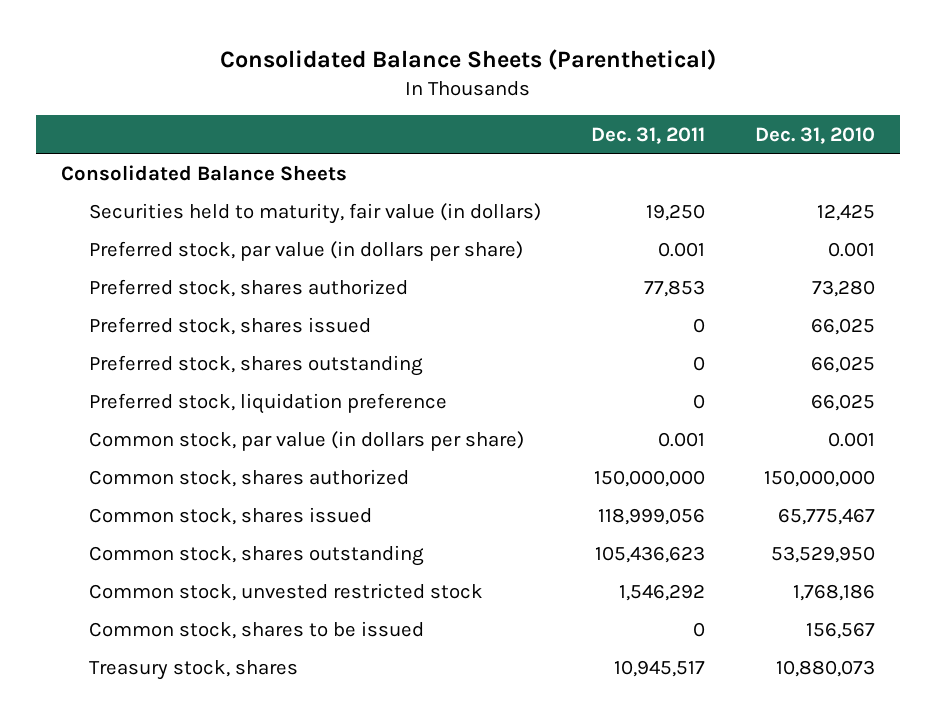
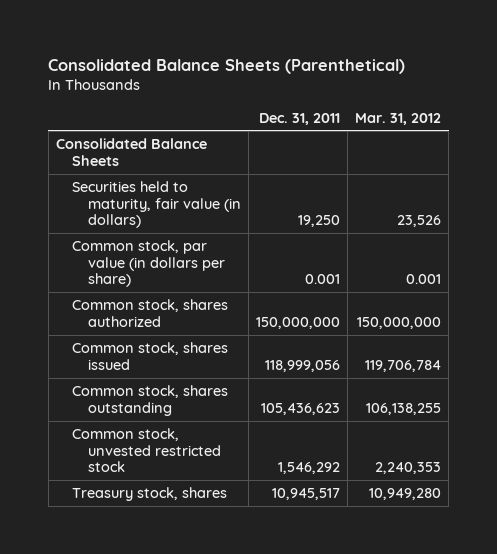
- | Dec. 31, 2011 | Dec. 31, 2010
+ | Dec. 31, 2011 | Mar. 31, 2012
- Preferred stock, par value (in dollars per share) | 0.001 | 0.001
- Preferred stock, shares authorized | 77,853 | 73,280
- Preferred stock, shares issued | 0 | 66,025
- Preferred stock, shares outstanding | 0 | 66,025
- Preferred stock, liquidation preference | 0 | 66,025
- Common stock, shares to be issued | 0 | 156,567

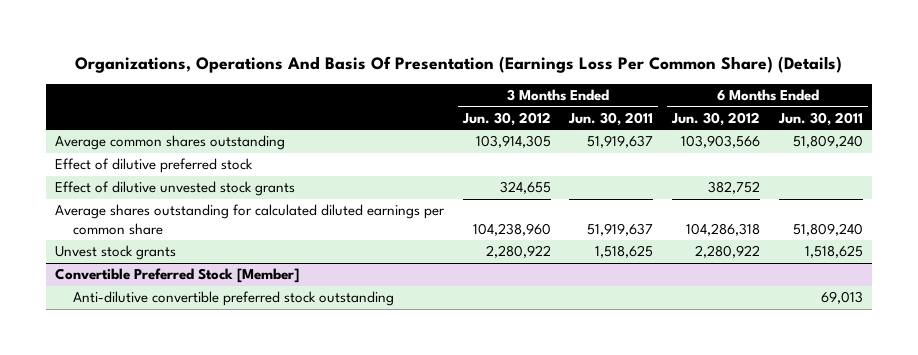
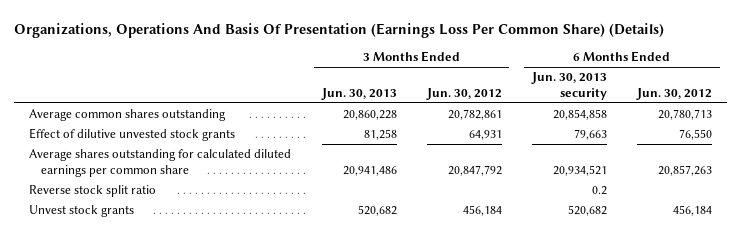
- | 3 Months Ended Jun. 30, 2012 | 3 Months Ended Jun. 30, 2011 | 6 Months Ended Jun. 30, 2012 | 6 Months Ended Jun. 30, 2011
+ | 3 Months Ended Jun. 30, 2013 | 3 Months Ended Jun. 30, 2012 | 6 Months Ended Jun. 30, 2013 security | 6 Months Ended Jun. 30, 2012
- Average common shares outstanding | 103,914,305 | 51,919,637 | 103,903,566 | 51,809,240
- Effect of dilutive preferred stock
- Effect of dilutive unvested stock grants | 324,655 | | 382,752 |
- Average shares outstanding for calculated diluted earnings per common share | 104,238,960 | 51,919,637 | 104,286,318 | 51,809,240
- Unvest stock grants | 2,280,922 | 1,518,625 | 2,280,922 | 1,518,625
- Convertible Preferred Stock [Member]
- Anti-dilutive convertible preferred stock outstanding | | | | 69,013
+ Average common shares outstanding | 20,860,228 | 20,782,861 | 20,854,858 | 20,780,713
+ Effect of dilutive unvested stock grants | 81,258 | 64,931 | 79,663 | 76,550
+ Average shares outstanding for calculated diluted earnings per common share | 20,941,486 | 20,847,792 | 20,934,521 | 20,857,263
+ Reverse stock split ratio | | | 0.2 |
+ Unvest stock grants | 520,682 | 456,184 | 520,682 | 456,184

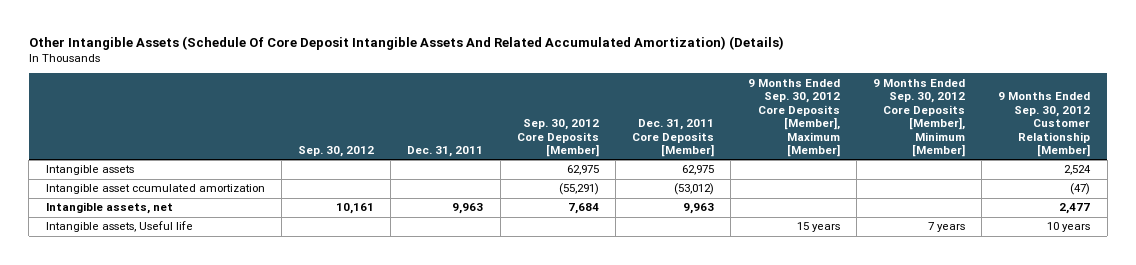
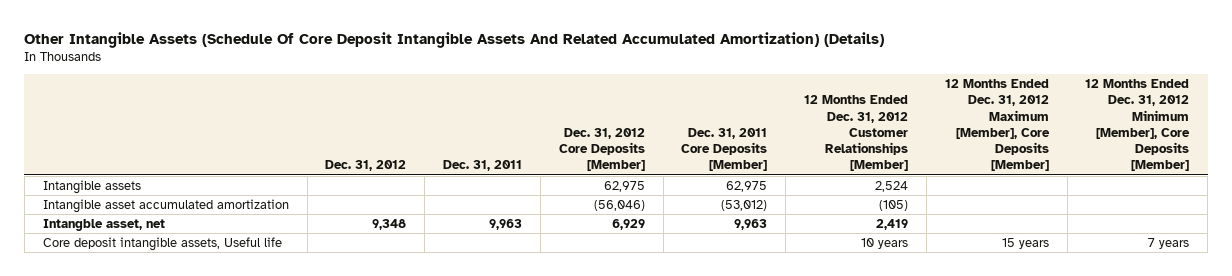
- | Sep. 30, 2012 | Dec. 31, 2011 | Sep. 30, 2012 Core Deposits [Member] | Dec. 31, 2011 Core Deposits [Member] | 9 Months Ended Sep. 30, 2012 Core Deposits [Member], Maximum [Member] | 9 Months Ended Sep. 30, 2012 Core Deposits [Member], Minimum [Member] | 9 Months Ended Sep. 30, 2012 Customer Relationship [Member]
+ | Dec. 31, 2012 | Dec. 31, 2011 | Dec. 31, 2012 Core Deposits [Member] | Dec. 31, 2011 Core Deposits [Member] | 12 Months Ended Dec. 31, 2012 Customer Relationships [Member] | 12 Months Ended Dec. 31, 2012 Maximum [Member], Core Deposits [Member] | 12 Months Ended Dec. 31, 2012 Minimum [Member], Core Deposits [Member]
- Intangible asset ccumulated amortization | | | (55,291) | (53,012) | | | (47)
- Intangible assets, net | 10,161 | 9,963 | 7,684 | 9,963 | | | 2,477
- Intangible assets, Useful life | | | | | 15 years | 7 years | 10 years
+ Intangible asset accumulated amortization | | | (56,046) | (53,012) | (105) | |
+ Intangble asset, net | 9,348 | 9,963 | 6,929 | 9,963 | 2,419 | |
+ Core deposit intangible assets, Useful life | | | | | 10 years | 15 years | 7 years

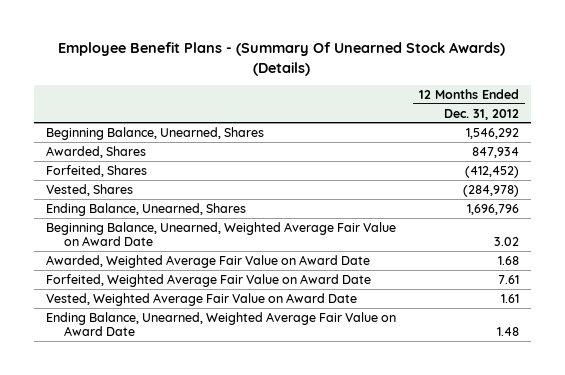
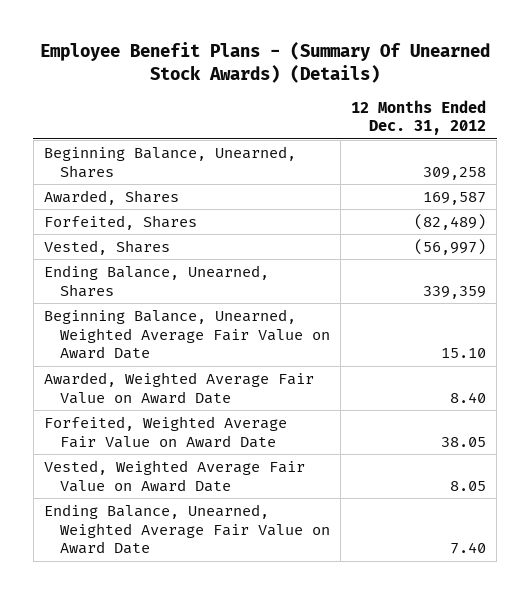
- Beginning Balance, Unearned, Shares | 1,546,292
- Awarded, Shares | 847,934
- Forfeited, Shares | (412,452)
- Vested, Shares | (284,978)
- Ending Balance, Unearned, Shares | 1,696,796
- Beginning Balance, Unearned, Weighted Average Fair Value on Award Date | 3.02
- Awarded, Weighted Average Fair Value on Award Date | 1.68
- Forfeited, Weighted Average Fair Value on Award Date | 7.61
- Vested, Weighted Average Fair Value on Award Date | 1.61
- Ending Balance, Unearned, Weighted Average Fair Value on Award Date | 1.48
+ Beginning Balance, Unearned, Shares | 309,258
+ Awarded, Shares | 169,587
+ Forfeited, Shares | (82,489)
+ Vested, Shares | (56,997)
+ Ending Balance, Unearned, Shares | 339,359
+ Beginning Balance, Unearned, Weighted Average Fair Value on Award Date | 15.10
+ Awarded, Weighted Average Fair Value on Award Date | 8.40
+ Forfeited, Weighted Average Fair Value on Award Date | 38.05
+ Vested, Weighted Average Fair Value on Award Date | 8.05
+ Ending Balance, Unearned, Weighted Average Fair Value on Award Date | 7.40

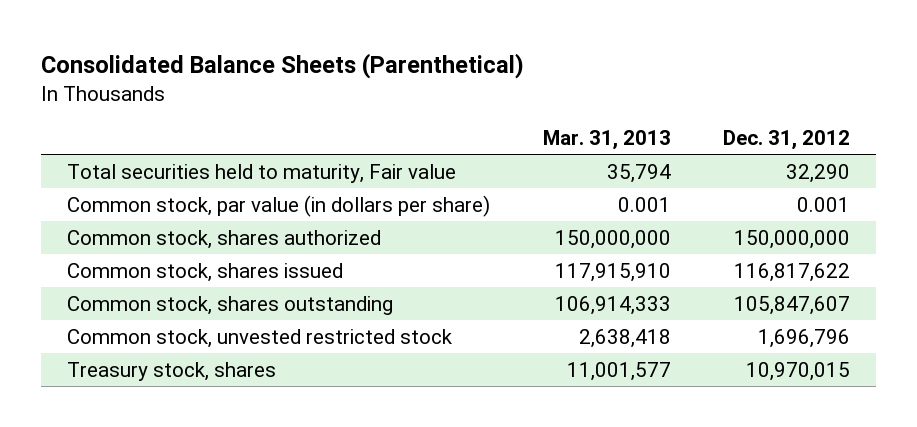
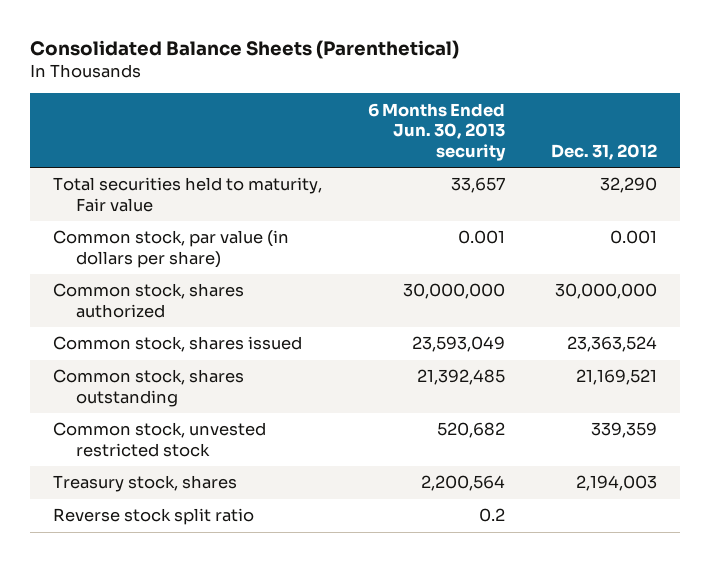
- | Mar. 31, 2013 | Dec. 31, 2012
+ | 6 Months Ended Jun. 30, 2013 security | Dec. 31, 2012
- Common stock, shares authorized | 150,000,000 | 150,000,000
- Common stock, shares issued | 117,915,910 | 116,817,622
- Common stock, shares outstanding | 106,914,333 | 105,847,607
- Common stock, unvested restricted stock | 2,638,418 | 1,696,796
- Treasury stock, shares | 11,001,577 | 10,970,015
+ Common stock, shares authorized | 30,000,000 | 30,000,000
+ Common stock, shares issued | 23,593,049 | 23,363,524
+ Common stock, shares outstanding | 21,392,485 | 21,169,521
+ Common stock, unvested restricted stock | 520,682 | 339,359
+ Treasury stock, shares | 2,200,564 | 2,194,003
+ Reverse stock split ratio | 0.2 |

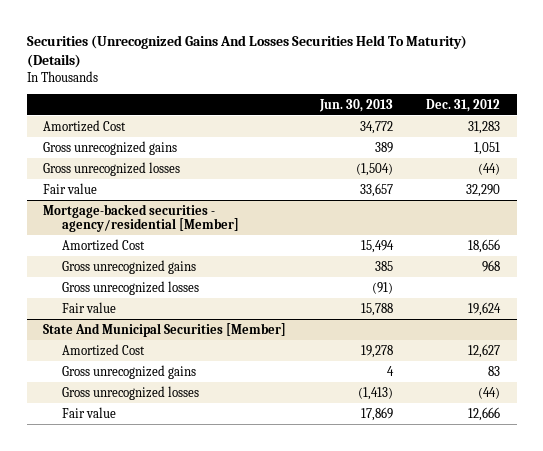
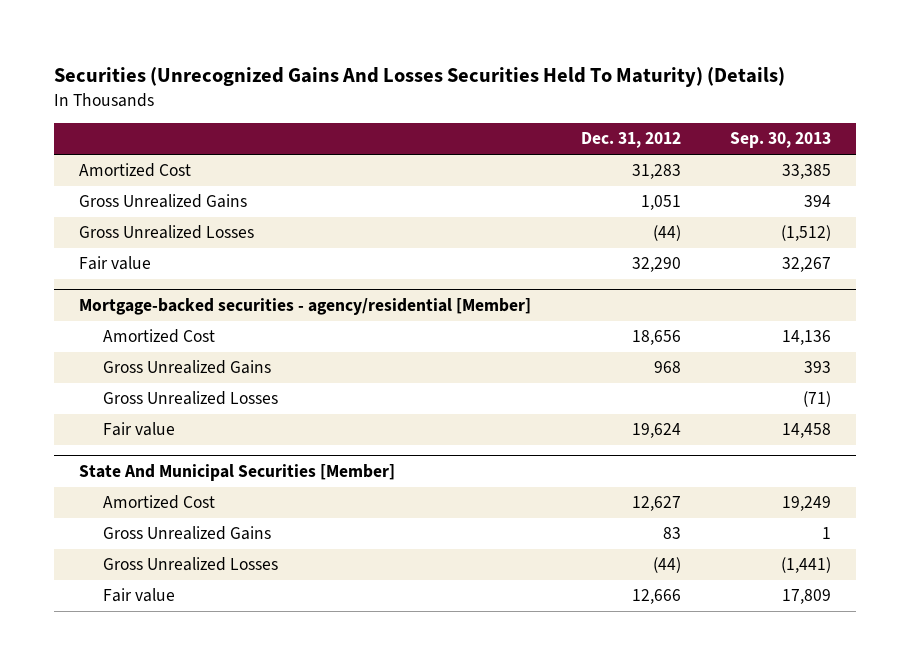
- | Jun. 30, 2013 | Dec. 31, 2012
+ | Dec. 31, 2012 | Sep. 30, 2013
- Gross unrecognized gains | 389 | 1,051
- Gross unrecognized losses | (1,504) | (44)
+ Gross Unrealized Gains | 1,051 | 394
+ Gross Unrealized Losses | (44) | (1,512)
@ Mortgage-backed securities - agency/residential [Member]
- Gross unrecognized gains | 385 | 968
- Gross unrecognized losses | (91) |
+ Gross Unrealized Gains | 968 | 393
+ Gross Unrealized Losses | | (71)
@ State And Municipal Securities [Member]
- Gross unrecognized gains | 4 | 83
- Gross unrecognized losses | (1,413) | (44)
+ Gross Unrealized Gains | 83 | 1
+ Gross Unrealized Losses | (44) | (1,441)

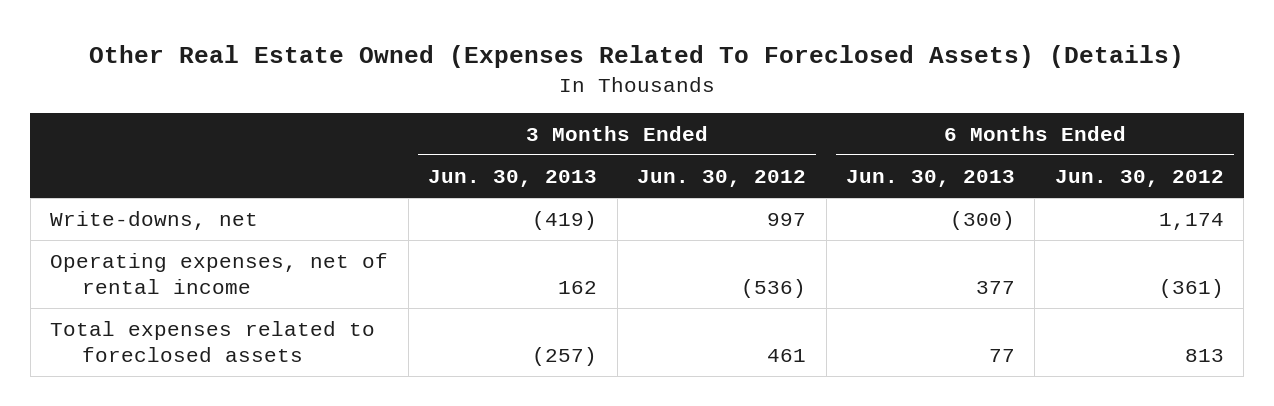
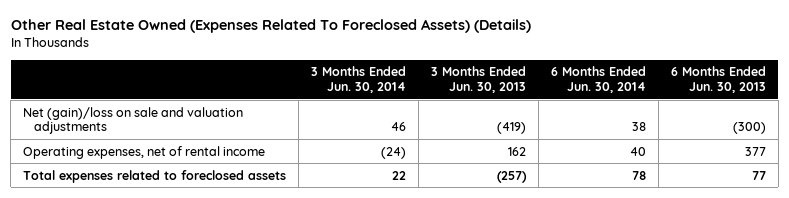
- | 3 Months Ended Jun. 30, 2013 | 3 Months Ended Jun. 30, 2012 | 6 Months Ended Jun. 30, 2013 | 6 Months Ended Jun. 30, 2012
+ | 3 Months Ended Jun. 30, 2014 | 3 Months Ended Jun. 30, 2013 | 6 Months Ended Jun. 30, 2014 | 6 Months Ended Jun. 30, 2013
- Write-downs, net | (419) | 997 | (300) | 1,174
+ Net (gain)/loss on sale and valuation adjustments | 46 | (419) | 38 | (300)

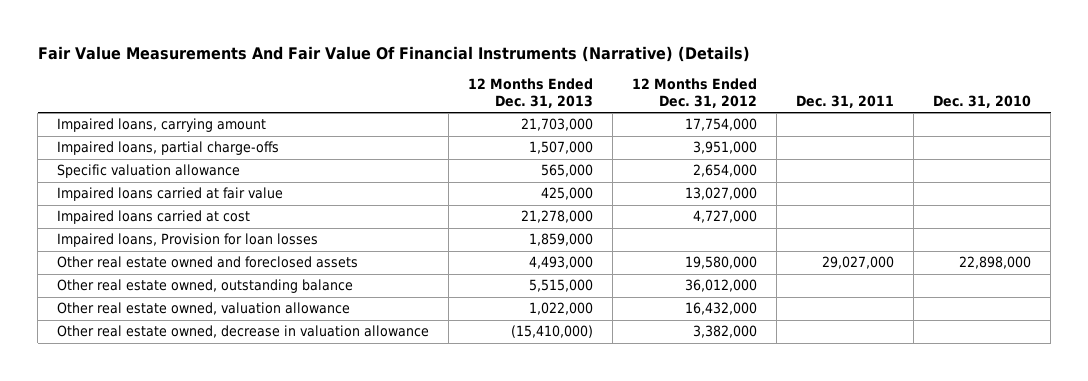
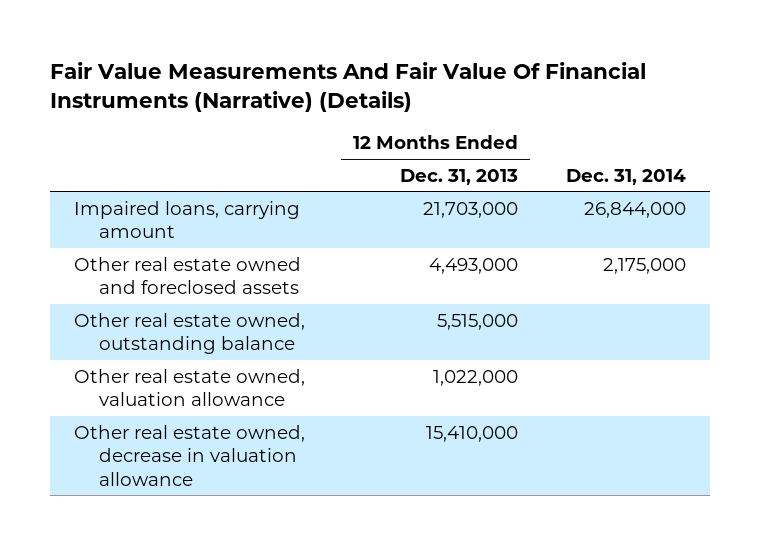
- | 12 Months Ended Dec. 31, 2013 | 12 Months Ended Dec. 31, 2012 | Dec. 31, 2011 | Dec. 31, 2010
+ | 12 Months Ended Dec. 31, 2013 | Dec. 31, 2014
- Impaired loans, partial charge-offs | 1,507,000 | 3,951,000 | |
- Specific valuation allowance | 565,000 | 2,654,000 | |
- Impaired loans carried at fair value | 425,000 | 13,027,000 | |
- Impaired loans carried at cost | 21,278,000 | 4,727,000 | |
- Impaired loans, Provision for loan losses | 1,859,000 | | |
- Other real estate owned, decrease in valuation allowance | (15,410,000) | 3,382,000 | |
+ Other real estate owned, decrease in valuation allowance | 15,410,000 |

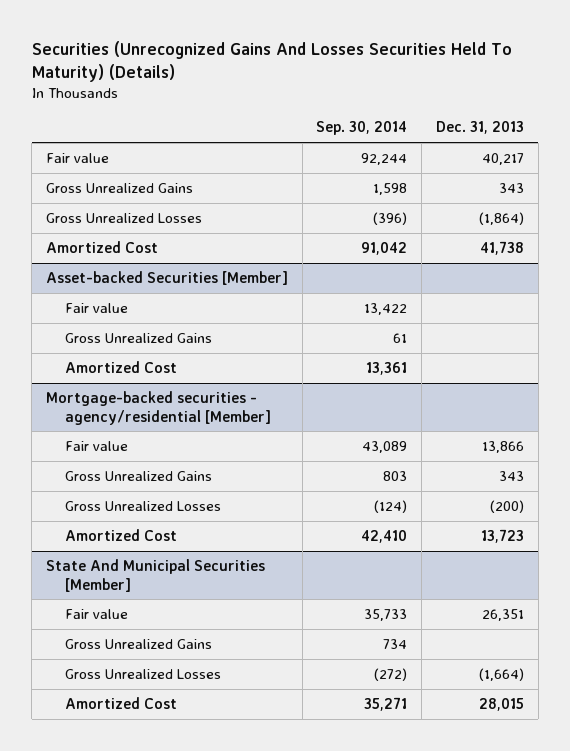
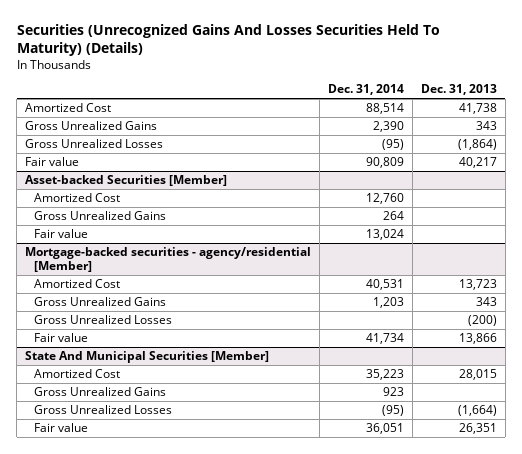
- | Sep. 30, 2014 | Dec. 31, 2013
+ | Dec. 31, 2014 | Dec. 31, 2013
moved up: Amortized Cost | 88,514 | 41,738
moved down: Fair value | 90,809 | 40,217
@ Asset-backed Securities [Member]
moved down: Gross Unrealized Gains | 264 |
moved down: Fair value | 13,024 |
@ Mortgage-backed securities - agency/residential [Member]
moved up: Amortized Cost | 40,531 | 13,723
moved down: Fair value | 41,734 | 13,866
@ State And Municipal Securities [Member]
moved up: Amortized Cost | 35,223 | 28,015
moved down: Fair value | 36,051 | 26,351

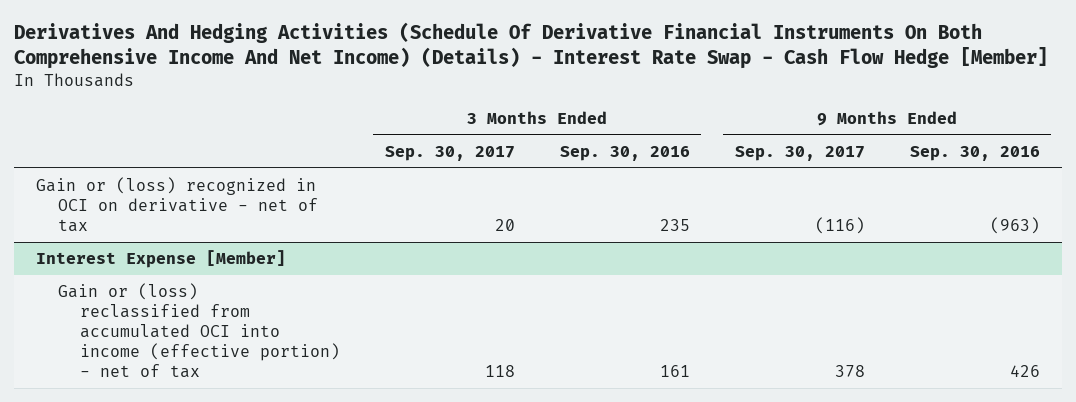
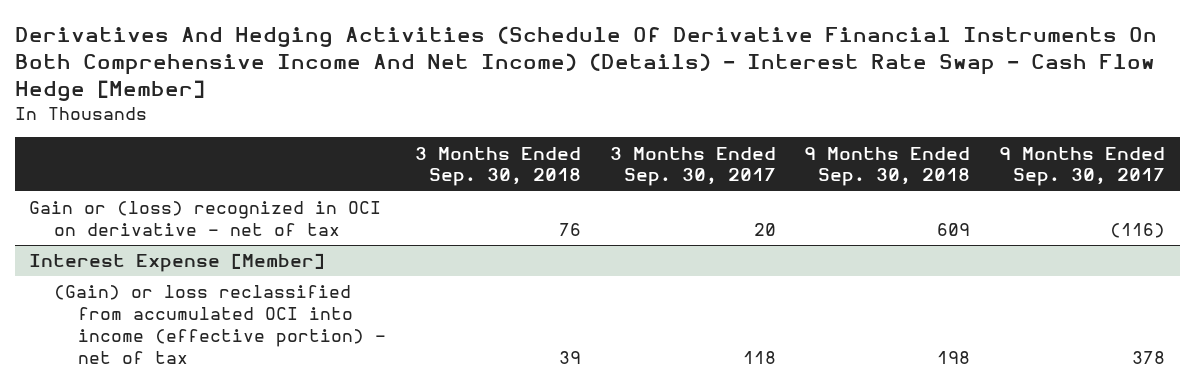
- | 3 Months Ended Sep. 30, 2017 | 3 Months Ended Sep. 30, 2016 | 9 Months Ended Sep. 30, 2017 | 9 Months Ended Sep. 30, 2016
+ | 3 Months Ended Sep. 30, 2018 | 3 Months Ended Sep. 30, 2017 | 9 Months Ended Sep. 30, 2018 | 9 Months Ended Sep. 30, 2017
@ Interest Expense [Member]
- Gain or (loss) reclassified from accumulated OCI into income (effective portion) - net of tax | 118 | 161 | 378 | 426
+ (Gain) or loss reclassified from accumulated OCI into income (effective portion) - net of tax | 39 | 118 | 198 | 378

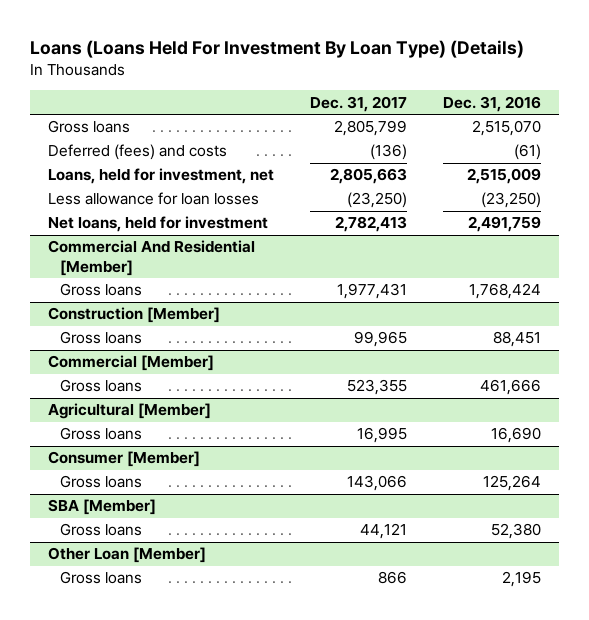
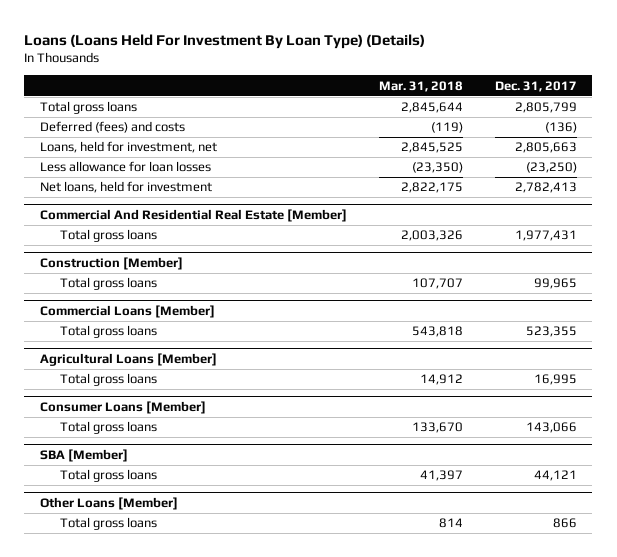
- | Dec. 31, 2017 | Dec. 31, 2016
+ | Mar. 31, 2018 | Dec. 31, 2017
- Gross loans | 2,805,799 | 2,515,070
+ Total gross loans | 2,845,644 | 2,805,799
- Commercial And Residential [Member]
- Gross loans | 1,977,431 | 1,768,424
+ Commercial And Residential Real Estate [Member]
+ Total gross loans | 2,003,326 | 1,977,431
@ Construction [Member]
- Gross loans | 99,965 | 88,451
- Commercial [Member]
- Gross loans | 523,355 | 461,666
- Agricultural [Member]
- Gross loans | 16,995 | 16,690
- Consumer [Member]
- Gross loans | 143,066 | 125,264
@ Construction [Member]
+ Total gross loans | 107,707 | 99,965
+ Commercial Loans [Member]
+ Total gross loans | 543,818 | 523,355
+ Agricultural Loans [Member]
+ Total gross loans | 14,912 | 16,995
+ Consumer Loans [Member]
+ Total gross loans | 133,670 | 143,066
@ SBA [Member]
- Gross loans | 44,121 | 52,380
- Other Loan [Member]
- Gross loans | 866 | 2,195
@ SBA [Member]
+ Total gross loans | 41,397 | 44,121
+ Other Loans [Member]
+ Total gross loans | 814 | 866

